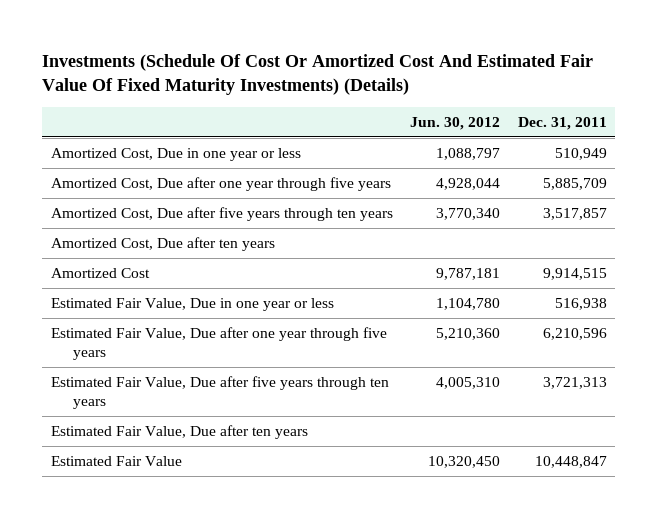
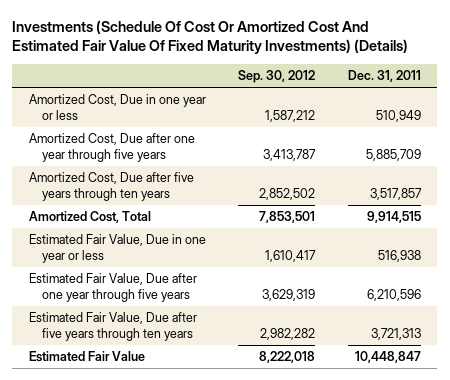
- | Jun. 30, 2012 | Dec. 31, 2011
+ | Sep. 30, 2012 | Dec. 31, 2011
- Amortized Cost, Due after ten years
- Amortized Cost | 9,787,181 | 9,914,515
+ Amortized Cost, Total | 7,853,501 | 9,914,515
- Estimated Fair Value, Due after ten years

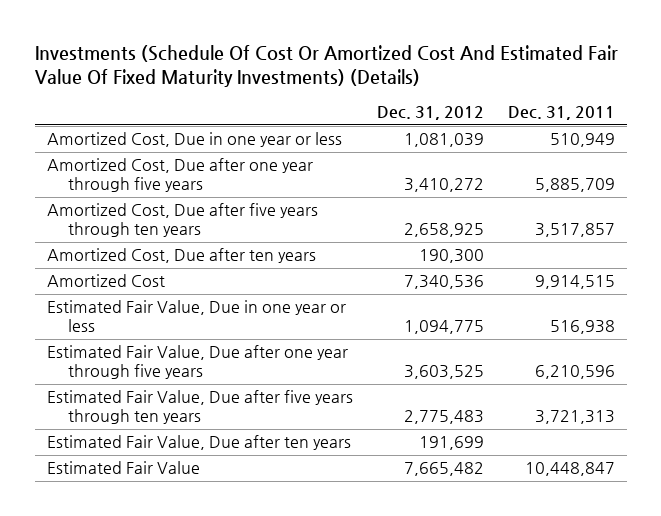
- | Sep. 30, 2012 | Dec. 31, 2011
+ | Dec. 31, 2012 | Dec. 31, 2011
- Amortized Cost, Total | 7,853,501 | 9,914,515
+ Amortized Cost, Due after ten years | 190,300 |
+ Amortized Cost | 7,340,536 | 9,914,515
+ Estimated Fair Value, Due after ten years | 191,699 |

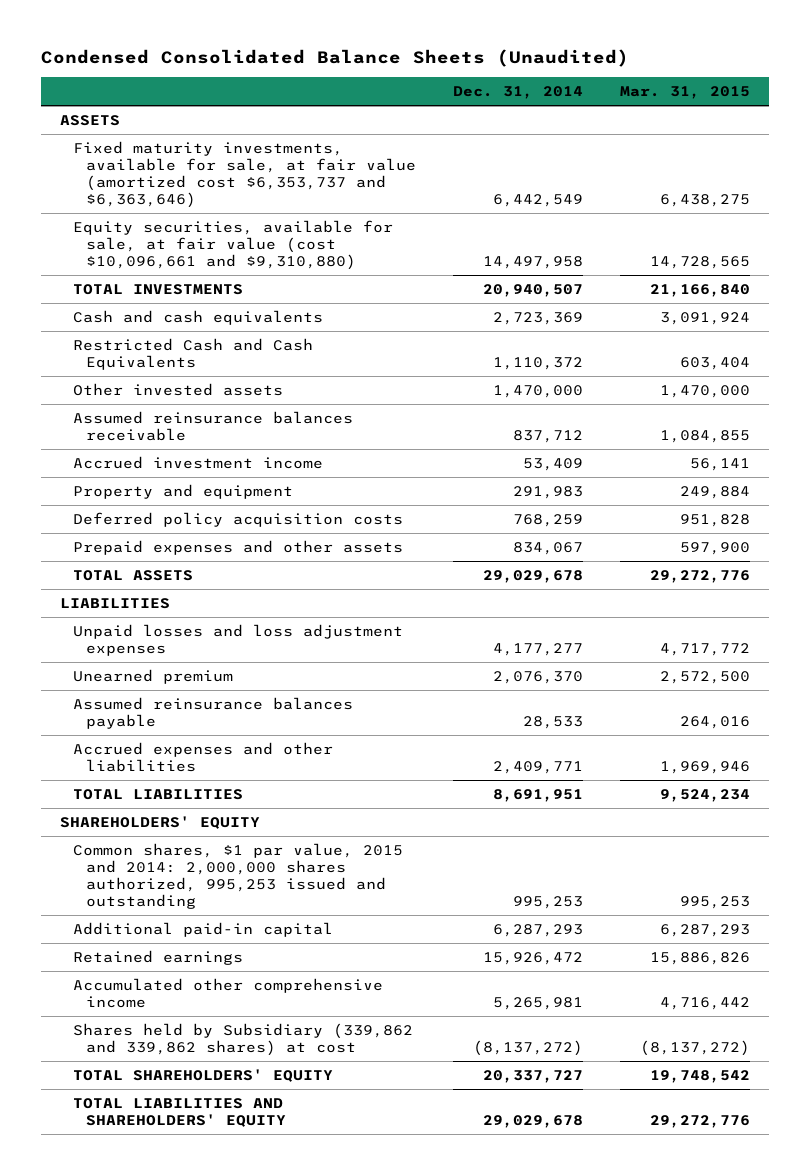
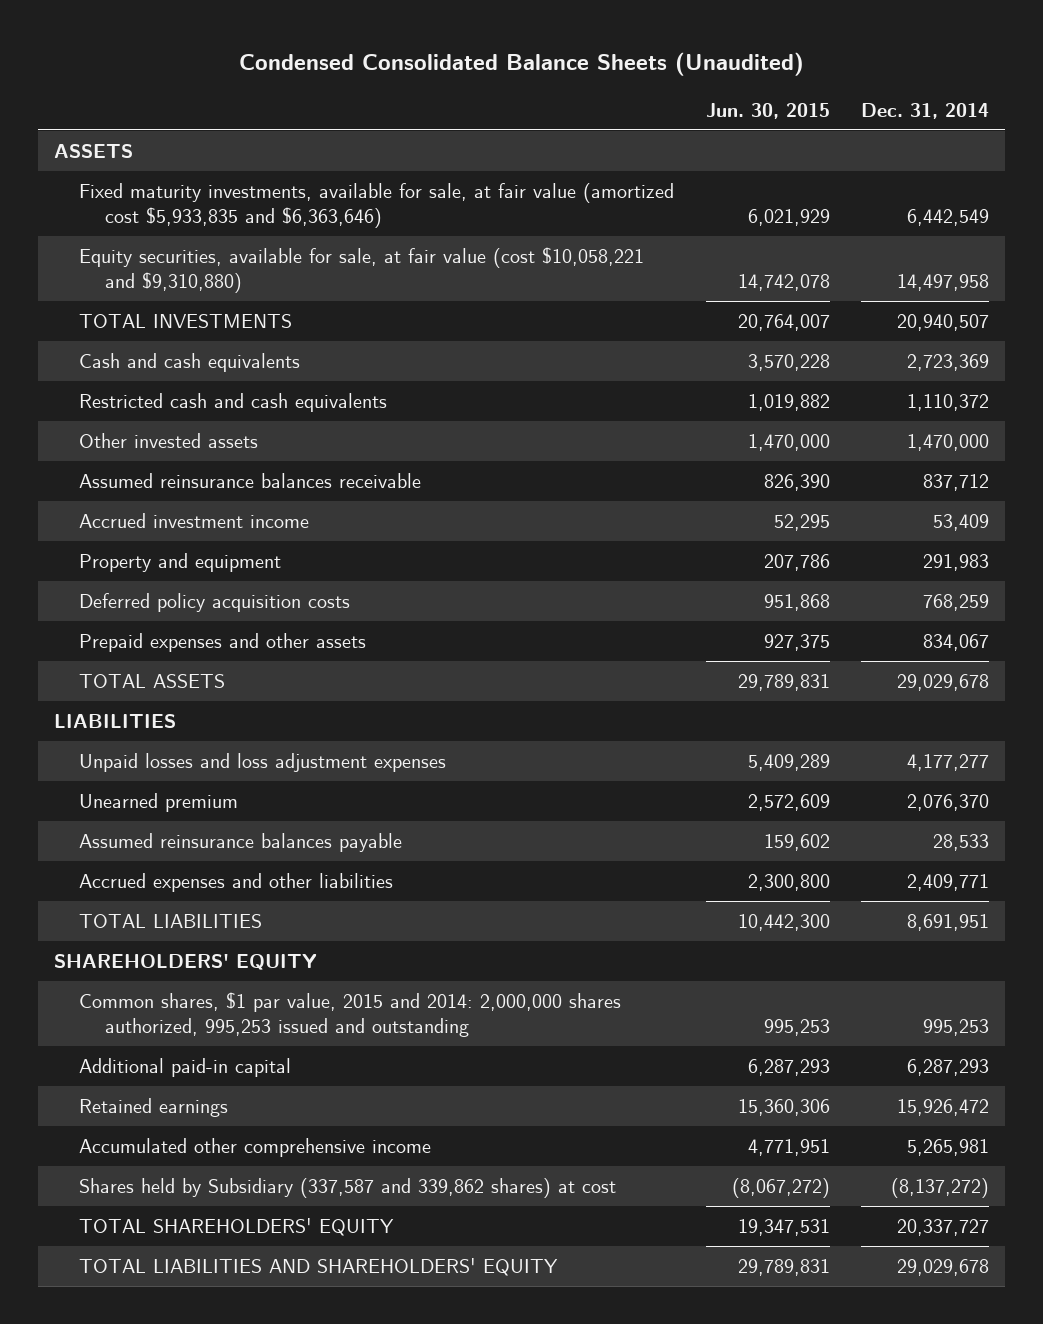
- | Dec. 31, 2014 | Mar. 31, 2015
+ | Jun. 30, 2015 | Dec. 31, 2014
- Fixed maturity investments, available for sale, at fair value (amortized cost $6,353,737 and $6,363,646) | 6,442,549 | 6,438,275
- Equity securities, available for sale, at fair value (cost $10,096,661 and $9,310,880) | 14,497,958 | 14,728,565
+ Fixed maturity investments, available for sale, at fair value (amortized cost $5,933,835 and $6,363,646) | 6,021,929 | 6,442,549
+ Equity securities, available for sale, at fair value (cost $10,058,221 and $9,310,880) | 14,742,078 | 14,497,958
- Restricted Cash and Cash Equivalents | 1,110,372 | 603,404
+ Restricted cash and cash equivalents | 1,019,882 | 1,110,372
- Shares held by Subsidiary (339,862 and 339,862 shares) at cost | (8,137,272) | (8,137,272)
+ Shares held by Subsidiary (337,587 and 339,862 shares) at cost | (8,067,272) | (8,137,272)

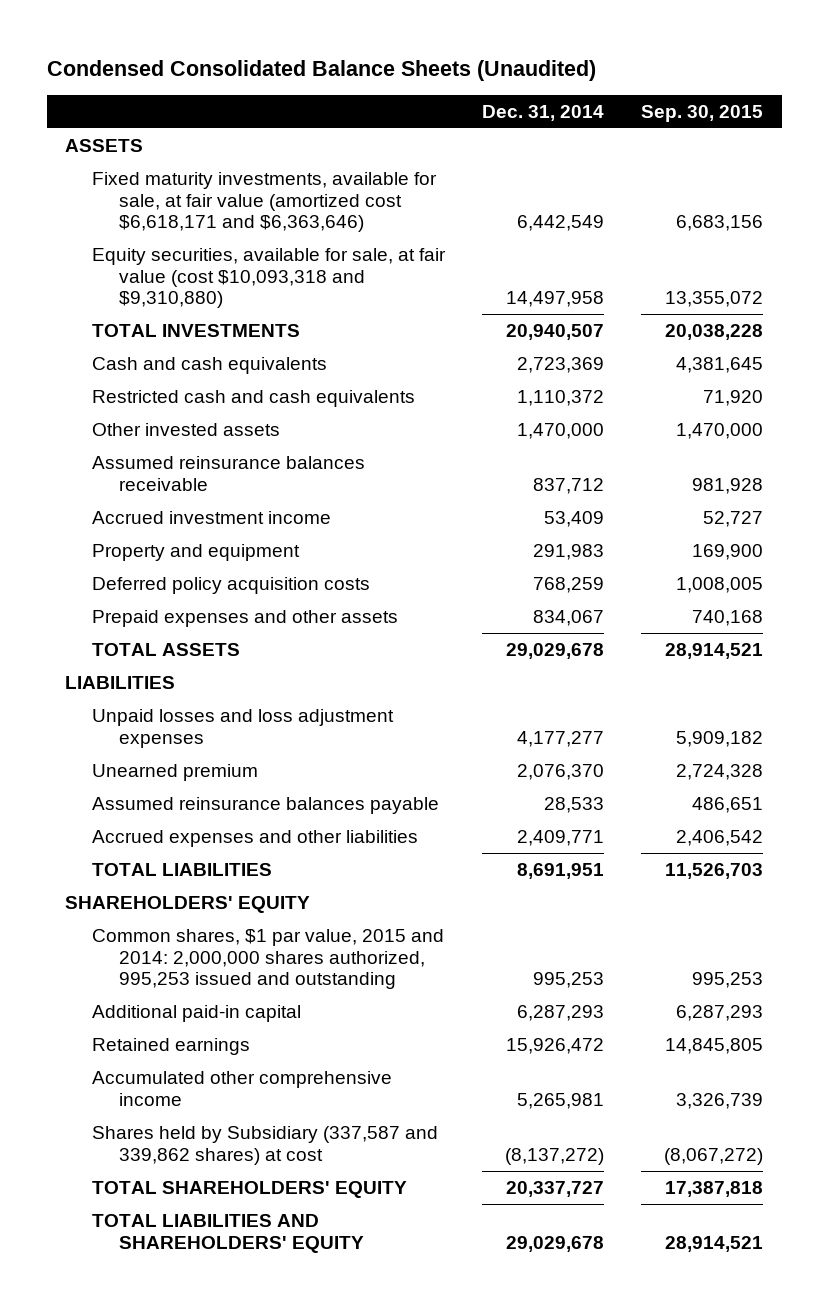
- | Jun. 30, 2015 | Dec. 31, 2014
+ | Dec. 31, 2014 | Sep. 30, 2015
- Fixed maturity investments, available for sale, at fair value (amortized cost $5,933,835 and $6,363,646) | 6,021,929 | 6,442,549
- Equity securities, available for sale, at fair value (cost $10,058,221 and $9,310,880) | 14,742,078 | 14,497,958
+ Fixed maturity investments, available for sale, at fair value (amortized cost $6,618,171 and $6,363,646) | 6,442,549 | 6,683,156
+ Equity securities, available for sale, at fair value (cost $10,093,318 and $9,310,880) | 14,497,958 | 13,355,072

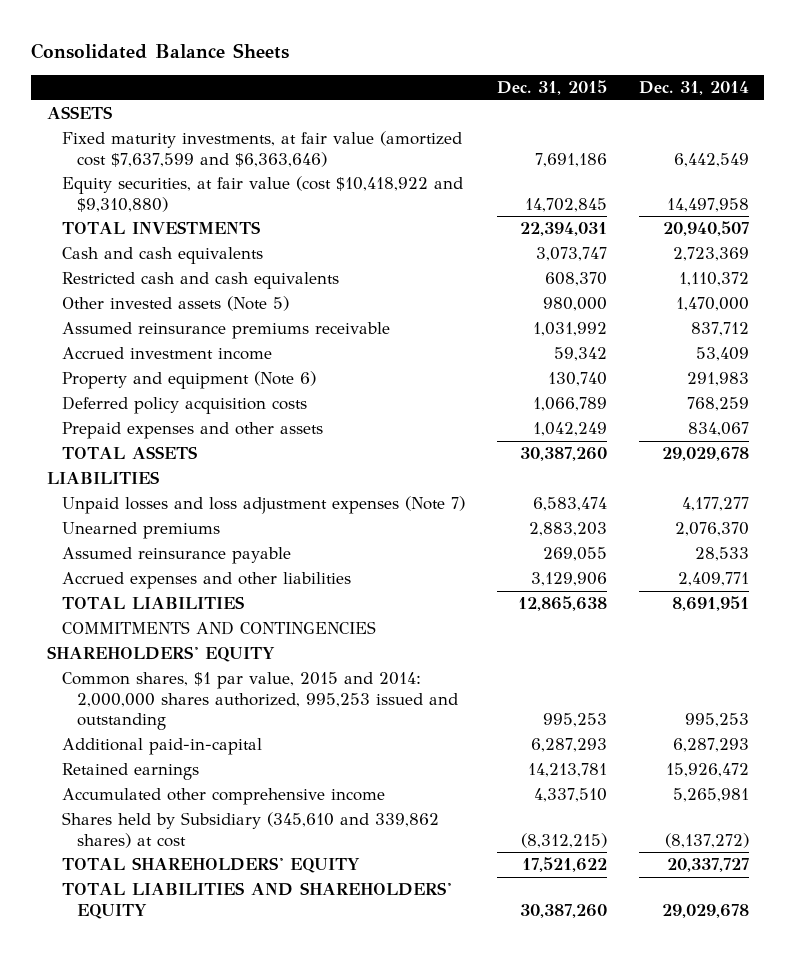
- Condensed Consolidated Balance Sheets (Unaudited)
+ Consolidated Balance Sheets
- | Dec. 31, 2014 | Sep. 30, 2015
+ | Dec. 31, 2015 | Dec. 31, 2014
- Fixed maturity investments, available for sale, at fair value (amortized cost $6,618,171 and $6,363,646) | 6,442,549 | 6,683,156
- Equity securities, available for sale, at fair value (cost $10,093,318 and $9,310,880) | 14,497,958 | 13,355,072
+ Fixed maturity investments, at fair value (amortized cost $7,637,599 and $6,363,646) | 7,691,186 | 6,442,549
+ Equity securities, at fair value (cost $10,418,922 and $9,310,880) | 14,702,845 | 14,497,958
- Other invested assets | 1,470,000 | 1,470,000
- Assumed reinsurance balances receivable | 837,712 | 981,928
+ Other invested assets (Note 5) | 980,000 | 1,470,000
+ Assumed reinsurance premiums receivable | 1,031,992 | 837,712
- Property and equipment | 291,983 | 169,900
+ Property and equipment (Note 6) | 130,740 | 291,983
- Unpaid losses and loss adjustment expenses | 4,177,277 | 5,909,182
- Unearned premium | 2,076,370 | 2,724,328
- Assumed reinsurance balances payable | 28,533 | 486,651
+ Unpaid losses and loss adjustment expenses (Note 7) | 6,583,474 | 4,177,277
+ Unearned premiums | 2,883,203 | 2,076,370
+ Assumed reinsurance payable | 269,055 | 28,533
+ COMMITMENTS AND CONTINGENCIES
- Additional paid-in capital | 6,287,293 | 6,287,293
+ Additional paid-in-capital | 6,287,293 | 6,287,293
- Shares held by Subsidiary (337,587 and 339,862 shares) at cost | (8,137,272) | (8,067,272)
+ Shares held by Subsidiary (345,610 and 339,862 shares) at cost | (8,312,215) | (8,137,272)

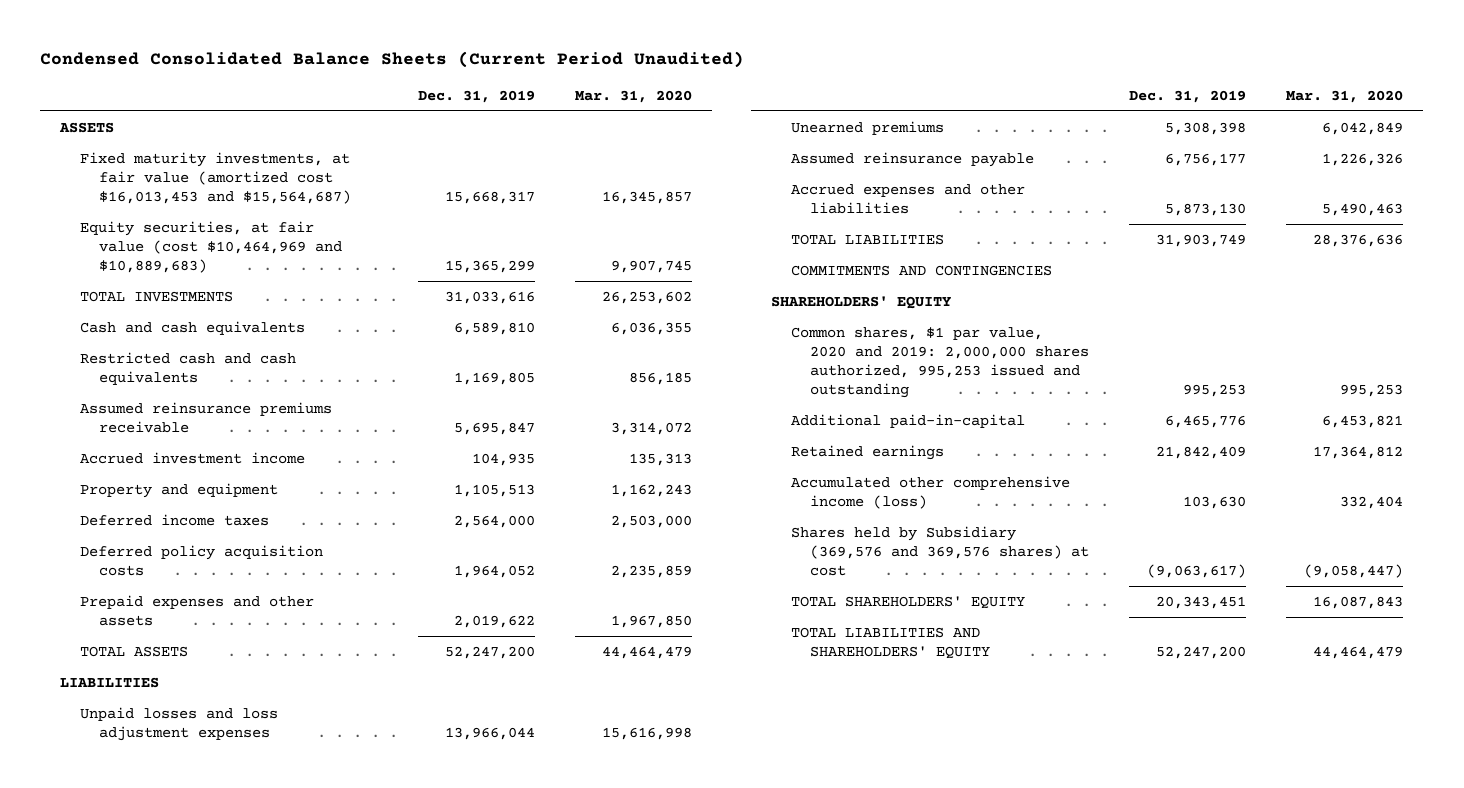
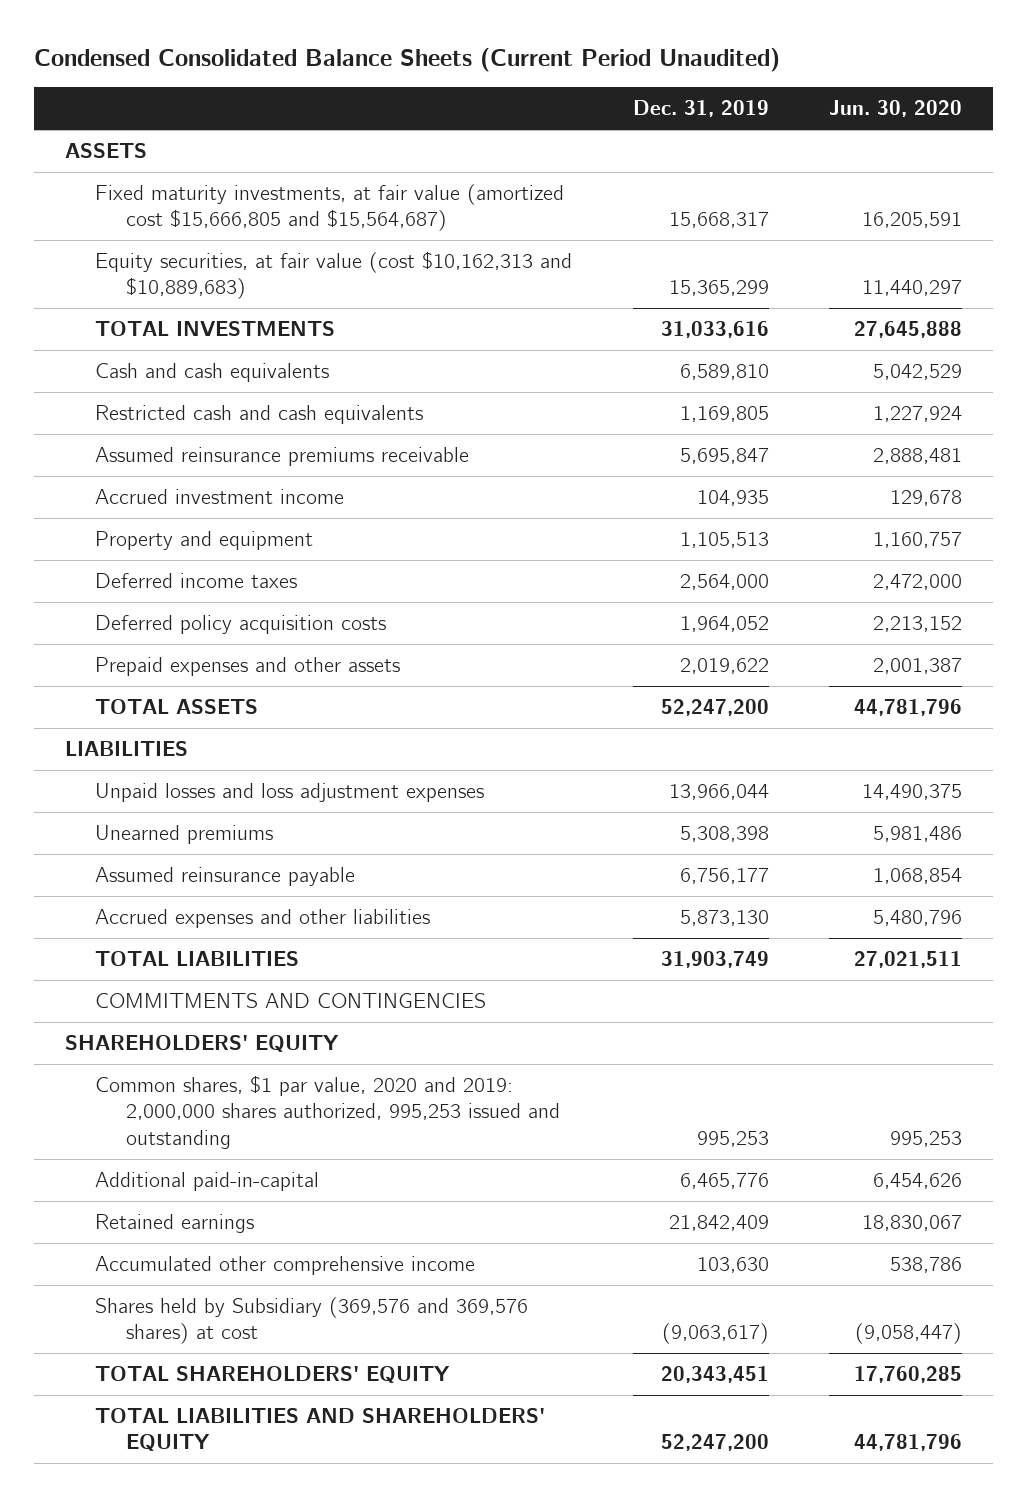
- | Dec. 31, 2019 | Mar. 31, 2020
+ | Dec. 31, 2019 | Jun. 30, 2020
- Fixed maturity investments, at fair value (amortized cost $16,013,453 and $15,564,687) | 15,668,317 | 16,345,857
- Equity securities, at fair value (cost $10,464,969 and $10,889,683) | 15,365,299 | 9,907,745
+ Fixed maturity investments, at fair value (amortized cost $15,666,805 and $15,564,687) | 15,668,317 | 16,205,591
+ Equity securities, at fair value (cost $10,162,313 and $10,889,683) | 15,365,299 | 11,440,297
- Accumulated other comprehensive income (loss) | 103,630 | 332,404
+ Accumulated other comprehensive income | 103,630 | 538,786

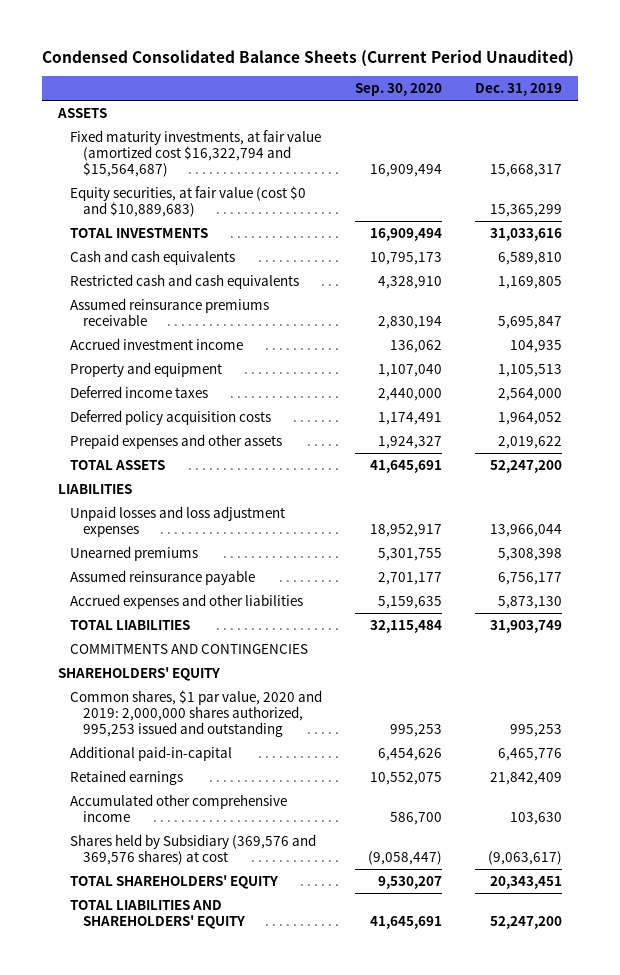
- | Dec. 31, 2019 | Jun. 30, 2020
+ | Sep. 30, 2020 | Dec. 31, 2019
- Fixed maturity investments, at fair value (amortized cost $15,666,805 and $15,564,687) | 15,668,317 | 16,205,591
- Equity securities, at fair value (cost $10,162,313 and $10,889,683) | 15,365,299 | 11,440,297
+ Fixed maturity investments, at fair value (amortized cost $16,322,794 and $15,564,687) | 16,909,494 | 15,668,317
+ Equity securities, at fair value (cost $0 and $10,889,683) | | 15,365,299

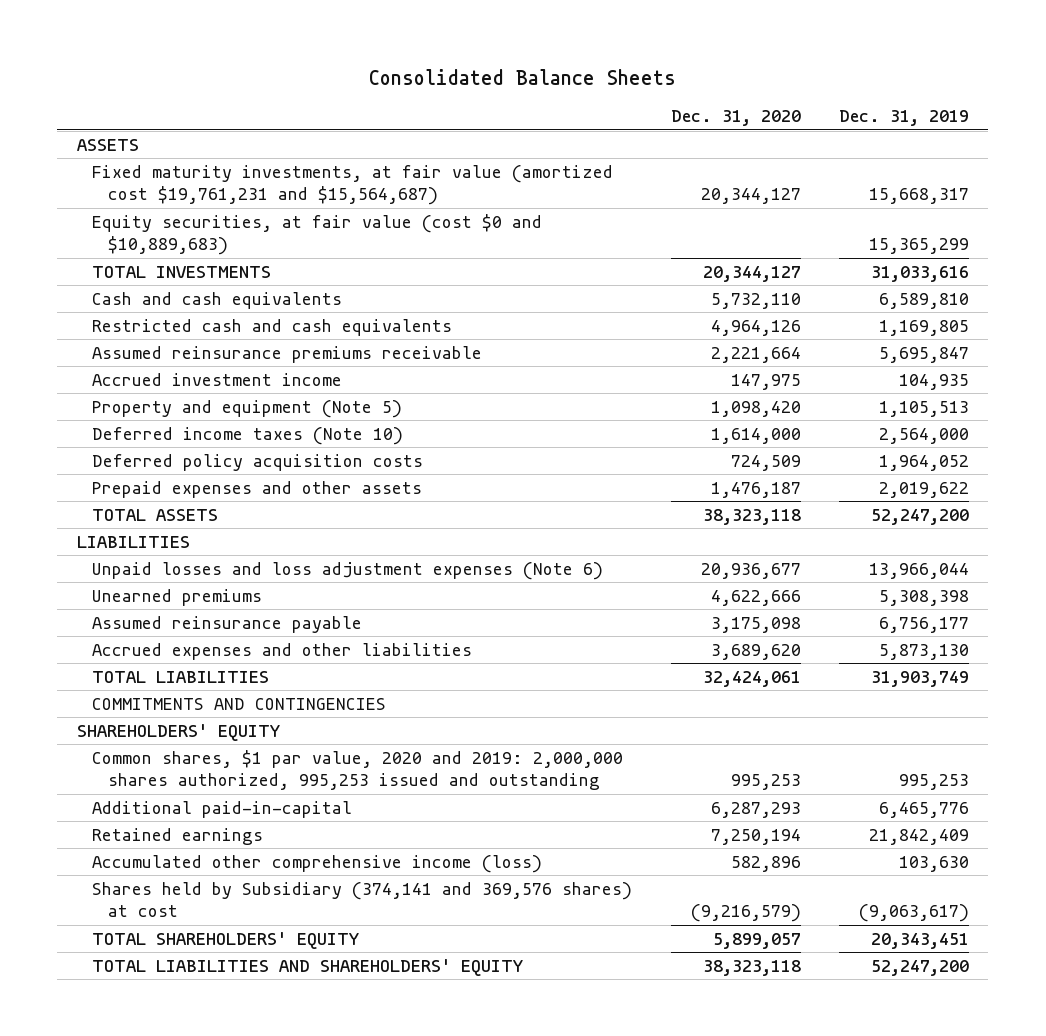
- Condensed Consolidated Balance Sheets (Current Period Unaudited)
+ Consolidated Balance Sheets
- | Sep. 30, 2020 | Dec. 31, 2019
+ | Dec. 31, 2020 | Dec. 31, 2019
- Fixed maturity investments, at fair value (amortized cost $16,322,794 and $15,564,687) | 16,909,494 | 15,668,317
+ Fixed maturity investments, at fair value (amortized cost $19,761,231 and $15,564,687) | 20,344,127 | 15,668,317
- Property and equipment | 1,107,040 | 1,105,513
- Deferred income taxes | 2,440,000 | 2,564,000
+ Property and equipment (Note 5) | 1,098,420 | 1,105,513
+ Deferred income taxes (Note 10) | 1,614,000 | 2,564,000
- Unpaid losses and loss adjustment expenses | 18,952,917 | 13,966,044
+ Unpaid losses and loss adjustment expenses (Note 6) | 20,936,677 | 13,966,044
- Accumulated other comprehensive income | 586,700 | 103,630
- Shares held by Subsidiary (369,576 and 369,576 shares) at cost | (9,058,447) | (9,063,617)
+ Accumulated other comprehensive income (loss) | 582,896 | 103,630
+ Shares held by Subsidiary (374,141 and 369,576 shares) at cost | (9,216,579) | (9,063,617)

